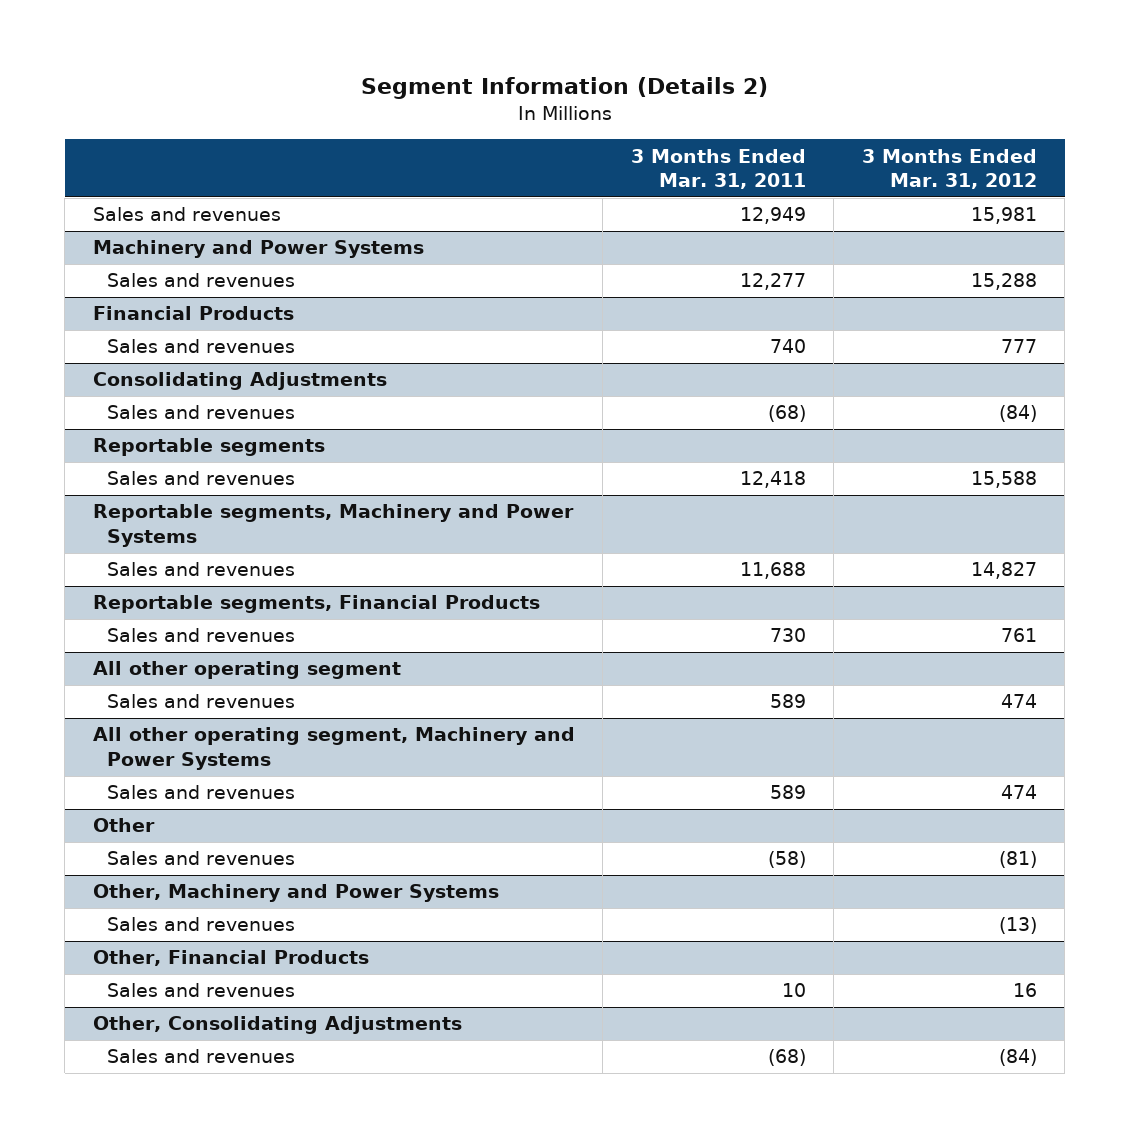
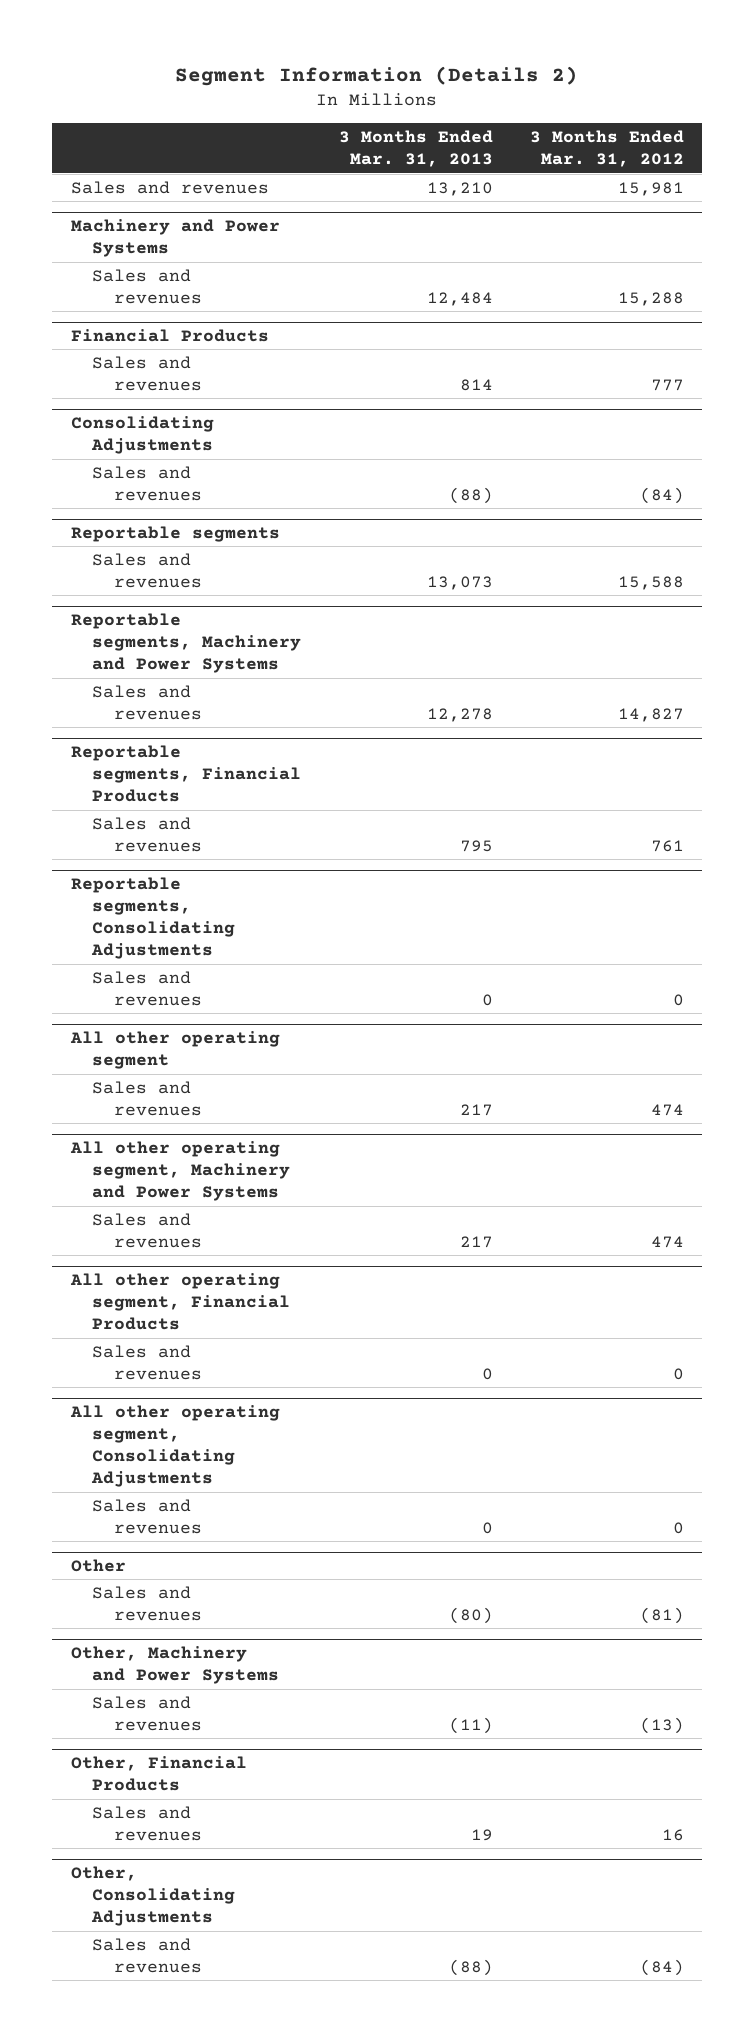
- | 3 Months Ended Mar. 31, 2011 | 3 Months Ended Mar. 31, 2012
+ | 3 Months Ended Mar. 31, 2013 | 3 Months Ended Mar. 31, 2012
+ Reportable segments, Consolidating Adjustments
+ Sales and revenues | 0 | 0
+ All other operating segment, Financial Products
+ Sales and revenues | 0 | 0
+ All other operating segment, Consolidating Adjustments
+ Sales and revenues | 0 | 0

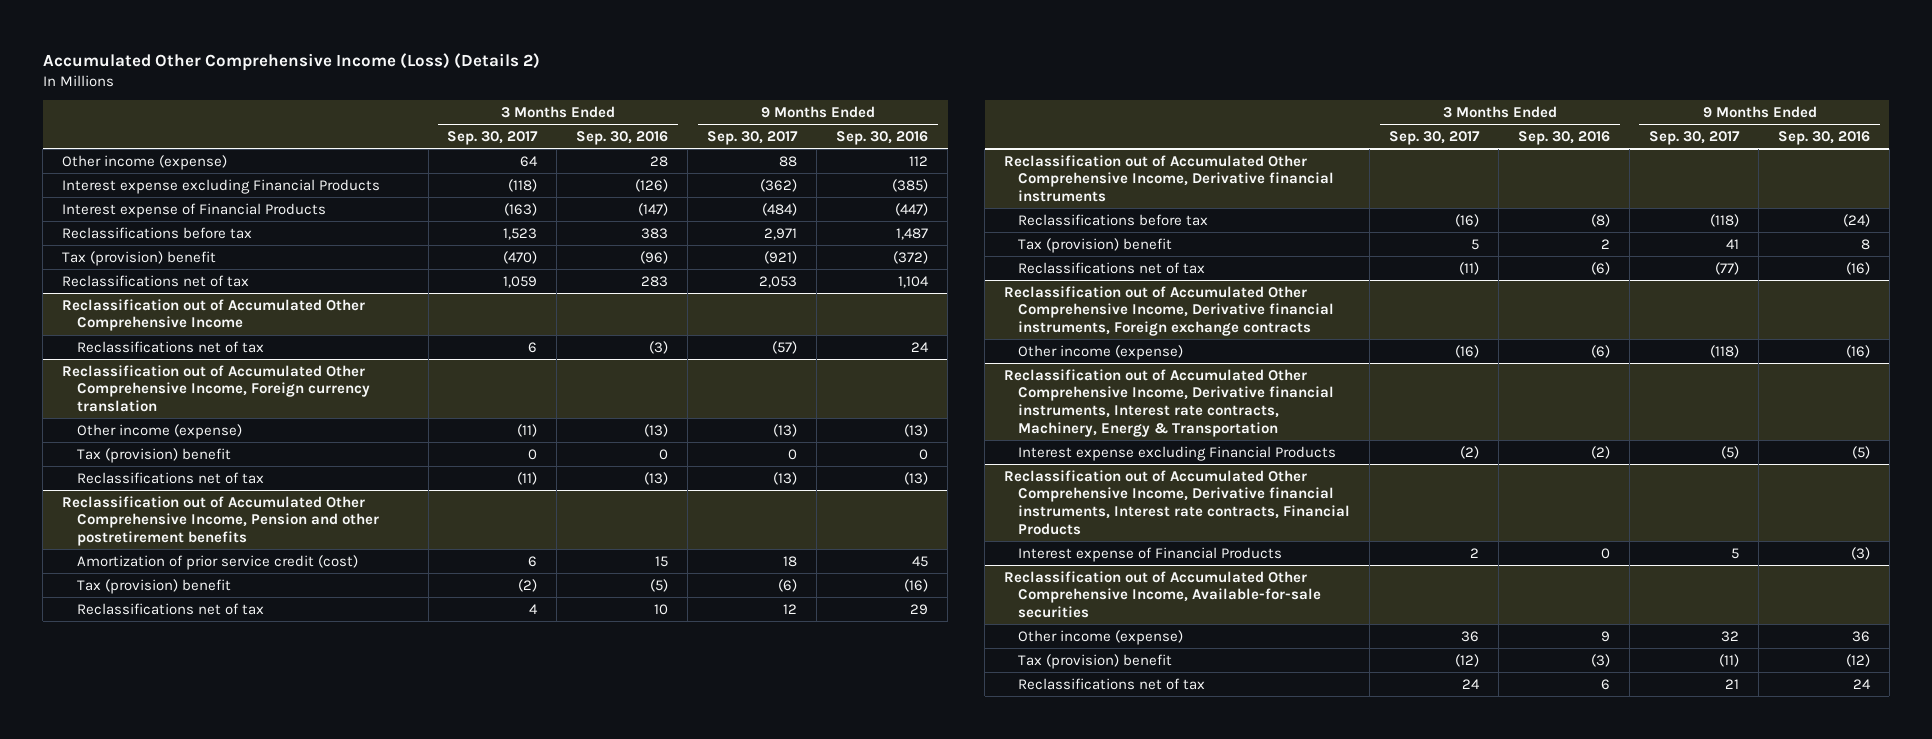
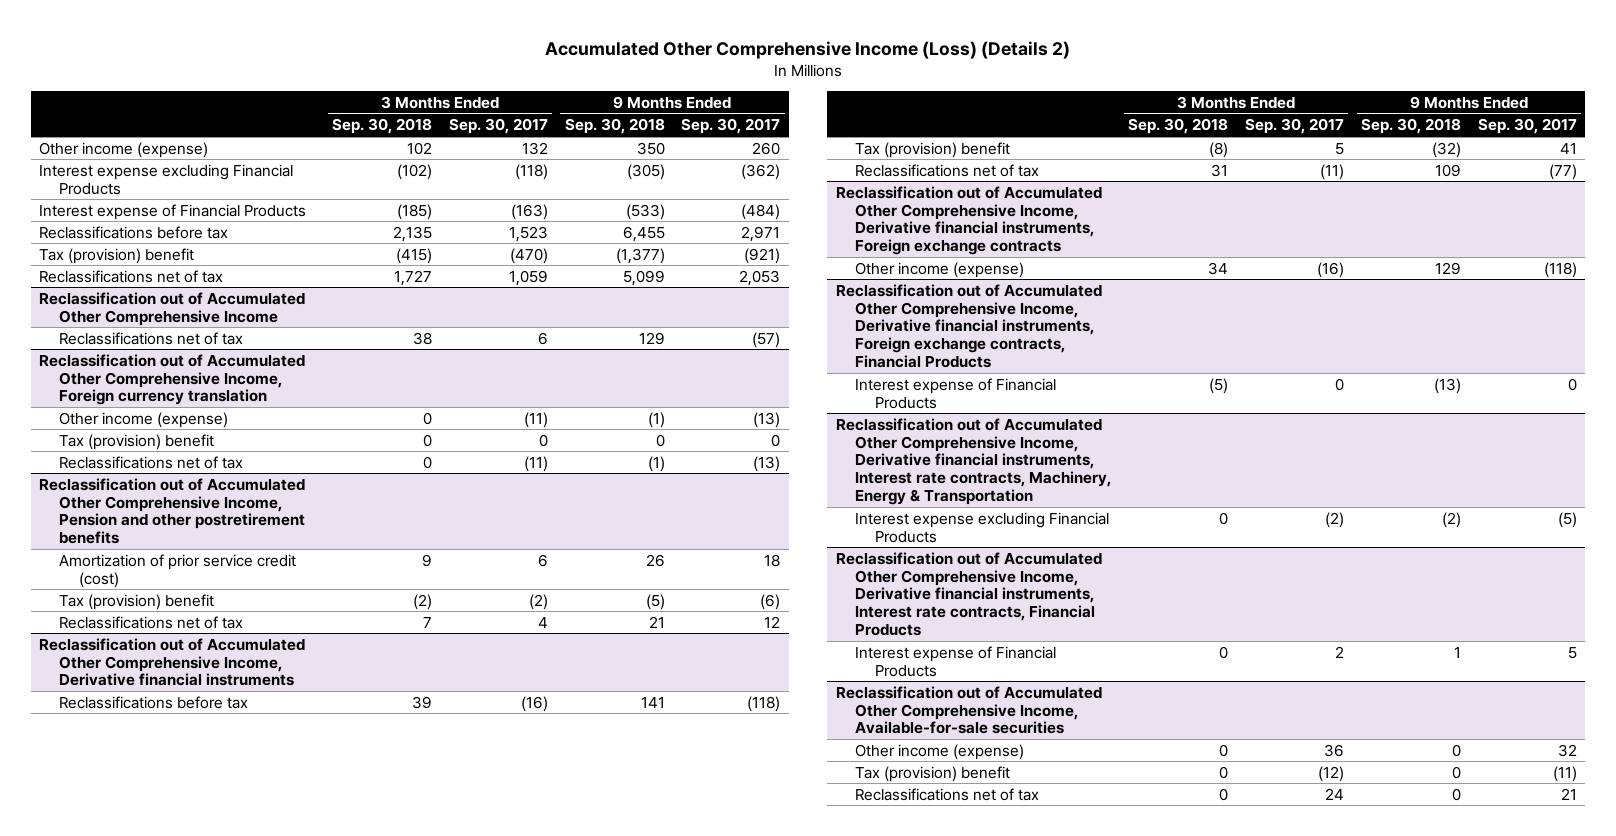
- | 3 Months Ended Sep. 30, 2017 | 3 Months Ended Sep. 30, 2016 | 9 Months Ended Sep. 30, 2017 | 9 Months Ended Sep. 30, 2016
+ | 3 Months Ended Sep. 30, 2018 | 3 Months Ended Sep. 30, 2017 | 9 Months Ended Sep. 30, 2018 | 9 Months Ended Sep. 30, 2017
- Other income (expense) | 64 | 28 | 88 | 112
+ Other income (expense) | 102 | 132 | 350 | 260
+ Reclassification out of Accumulated Other Comprehensive Income, Derivative financial instruments, Foreign exchange contracts, Financial Products
+ Interest expense of Financial Products | (5) | 0 | (13) | 0

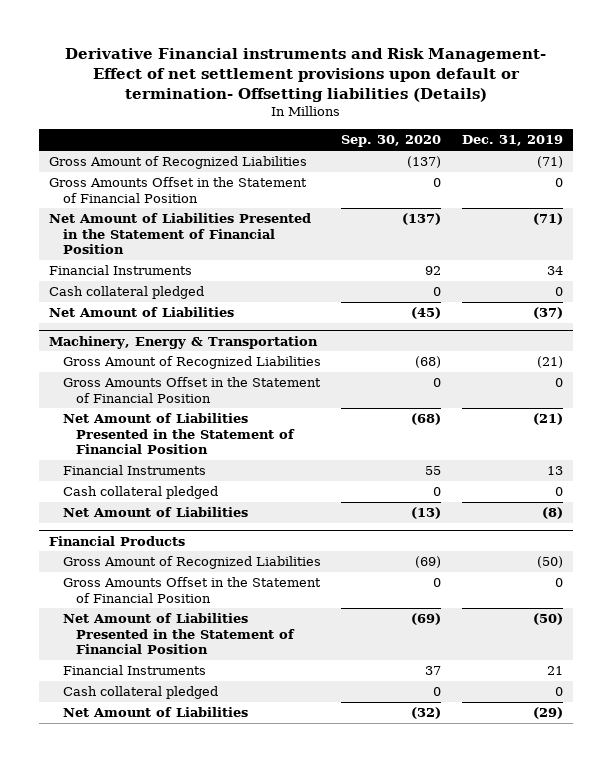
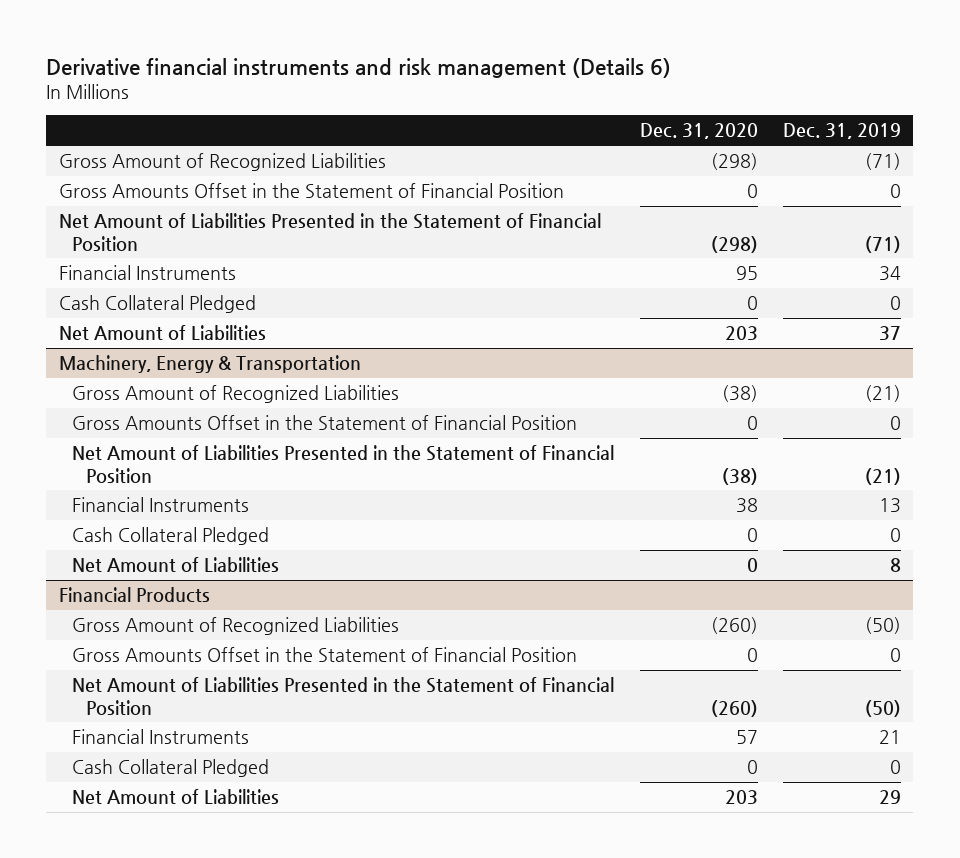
- Derivative Financial instruments and Risk Management- Effect of net settlement provisions upon default or termination- Offsetting liabilities (Details)
+ Derivative financial instruments and risk management (Details 6)
- | Sep. 30, 2020 | Dec. 31, 2019
+ | Dec. 31, 2020 | Dec. 31, 2019
- Cash collateral pledged | 0 | 0
- Net Amount of Liabilities | (45) | (37)
+ Cash Collateral Pledged | 0 | 0
+ Net Amount of Liabilities | 203 | 37
@ Machinery, Energy & Transportation
- Cash collateral pledged | 0 | 0
- Net Amount of Liabilities | (13) | (8)
+ Cash Collateral Pledged | 0 | 0
+ Net Amount of Liabilities | 0 | 8
@ Financial Products
- Cash collateral pledged | 0 | 0
- Net Amount of Liabilities | (32) | (29)
+ Cash Collateral Pledged | 0 | 0
+ Net Amount of Liabilities | 203 | 29

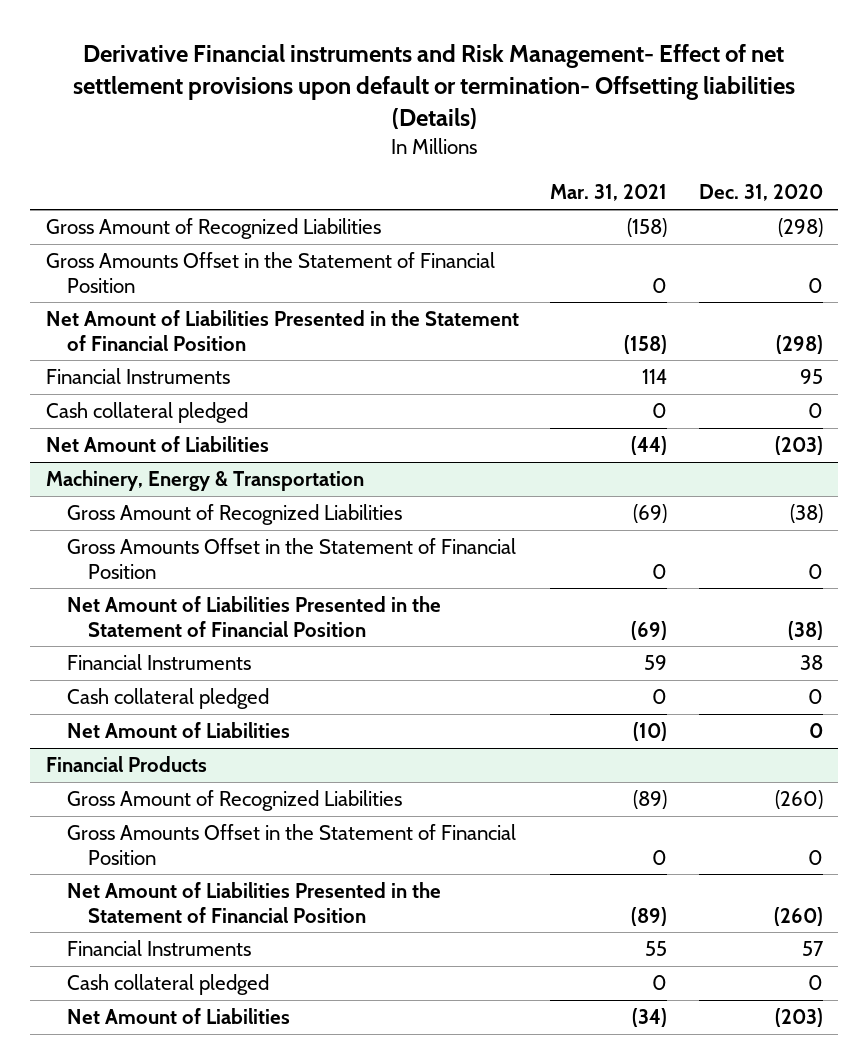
- Derivative financial instruments and risk management (Details 6)
+ Derivative Financial instruments and Risk Management- Effect of net settlement provisions upon default or termination- Offsetting liabilities (Details)
- | Dec. 31, 2020 | Dec. 31, 2019
+ | Mar. 31, 2021 | Dec. 31, 2020
- Cash Collateral Pledged | 0 | 0
- Net Amount of Liabilities | 203 | 37
+ Cash collateral pledged | 0 | 0
+ Net Amount of Liabilities | (44) | (203)
@ Machinery, Energy & Transportation
- Cash Collateral Pledged | 0 | 0
+ Cash collateral pledged | 0 | 0
@ Financial Products
- Cash Collateral Pledged | 0 | 0
- Net Amount of Liabilities | 203 | 29
+ Cash collateral pledged | 0 | 0
+ Net Amount of Liabilities | (34) | (203)

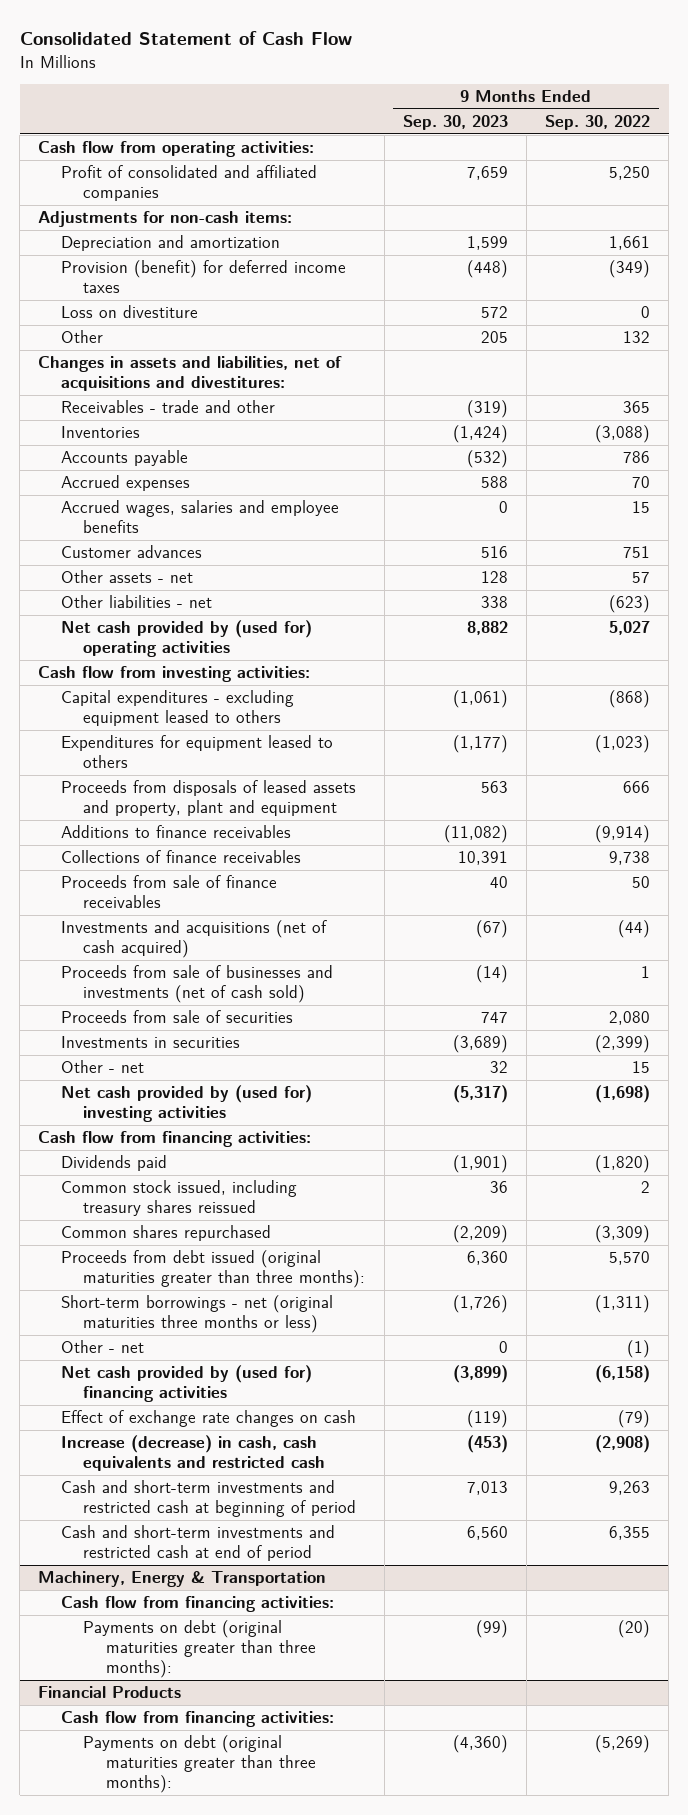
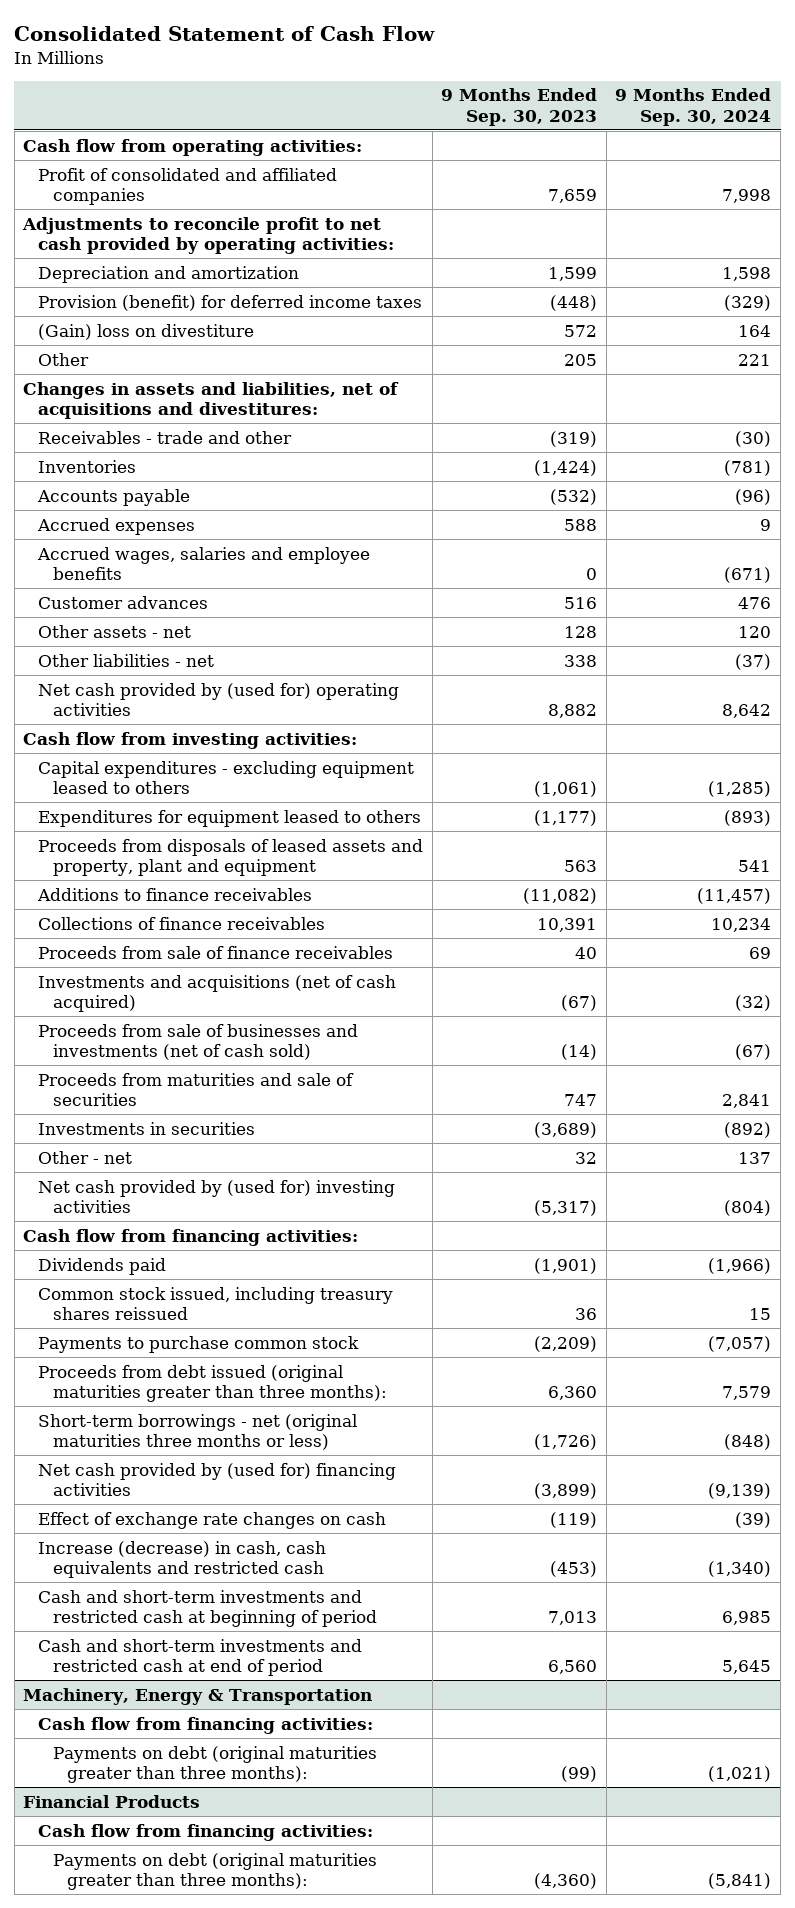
- | 9 Months Ended Sep. 30, 2023 | 9 Months Ended Sep. 30, 2022
+ | 9 Months Ended Sep. 30, 2023 | 9 Months Ended Sep. 30, 2024
- Adjustments for non-cash items:
+ Adjustments to reconcile profit to net cash provided by operating activities:
- Loss on divestiture | 572 | 0
+ (Gain) loss on divestiture | 572 | 164
- Proceeds from sale of securities | 747 | 2,080
+ Proceeds from maturities and sale of securities | 747 | 2,841
- Common shares repurchased | (2,209) | (3,309)
+ Payments to purchase common stock | (2,209) | (7,057)
- Other - net | 0 | (1)

